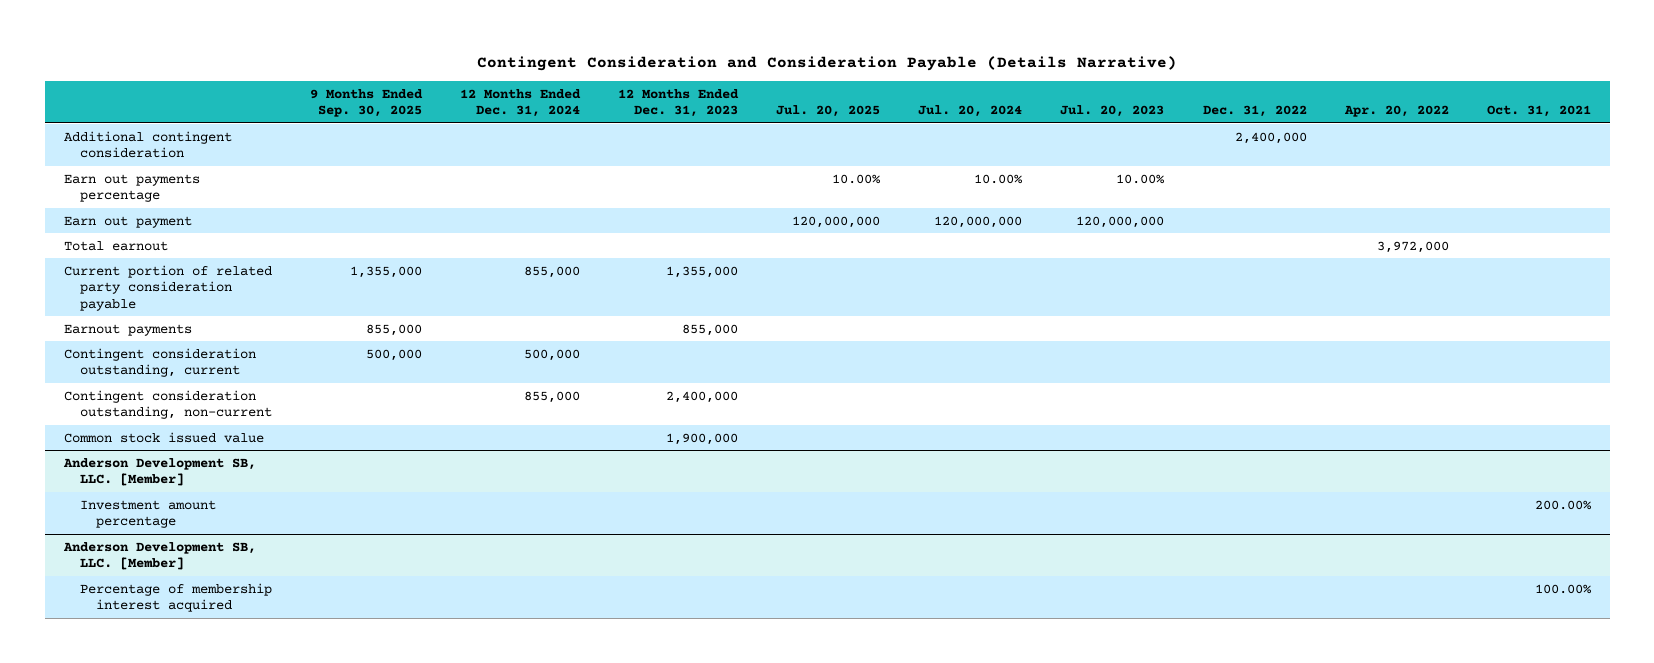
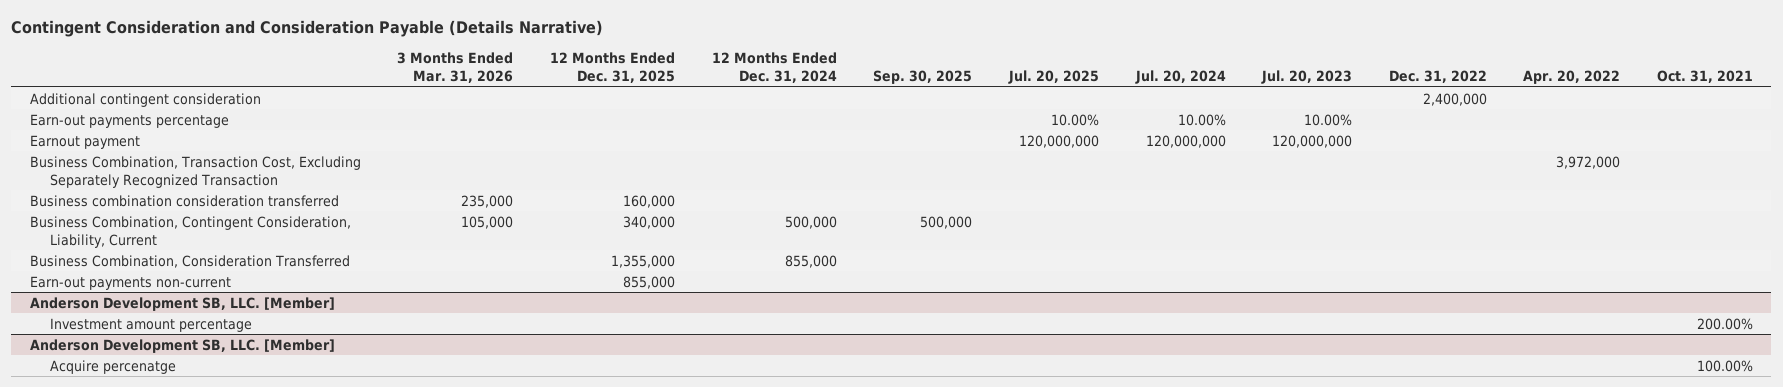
- | 9 Months Ended Sep. 30, 2025 | 12 Months Ended Dec. 31, 2024 | 12 Months Ended Dec. 31, 2023 | Jul. 20, 2025 | Jul. 20, 2024 | Jul. 20, 2023 | Dec. 31, 2022 | Apr. 20, 2022 | Oct. 31, 2021
+ | 3 Months Ended Mar. 31, 2026 | 12 Months Ended Dec. 31, 2025 | 12 Months Ended Dec. 31, 2024 | Sep. 30, 2025 | Jul. 20, 2025 | Jul. 20, 2024 | Jul. 20, 2023 | Dec. 31, 2022 | Apr. 20, 2022 | Oct. 31, 2021
- Earn out payments percentage | | | | 10.00% | 10.00% | 10.00% | | |
- Earn out payment | | | | 120,000,000 | 120,000,000 | 120,000,000 | | |
- Total earnout | | | | | | | | 3,972,000 |
- Current portion of related party consideration payable | 1,355,000 | 855,000 | 1,355,000 | | | | | |
- Earnout payments | 855,000 | | 855,000 | | | | | |
- Contingent consideration outstanding, current | 500,000 | 500,000 | | | | | | |
- Contingent consideration outstanding, non-current | | 855,000 | 2,400,000 | | | | | |
- Common stock issued value | | | 1,900,000 | | | | | |
+ Earn-out payments percentage | | | | | 10.00% | 10.00% | 10.00% | | |
+ Earnout payment | | | | | 120,000,000 | 120,000,000 | 120,000,000 | | |
+ Business Combination, Transaction Cost, Excluding Separately Recognized Transaction | | | | | | | | | 3,972,000 |
+ Business combination consideration transferred | 235,000 | 160,000 | | | | | | | |
+ Business Combination, Contingent Consideration, Liability, Current | 105,000 | 340,000 | 500,000 | 500,000 | | | | | |
+ Business Combination, Consideration Transferred | | 1,355,000 | 855,000 | | | | | | |
+ Earn-out payments non-current | | 855,000 | | | | | | | |
@ Anderson Development SB, LLC. [Member]
- Percentage of membership interest acquired | | | | | | | | | 100.00%
+ Acquire percenatge | | | | | | | | | | 100.00%

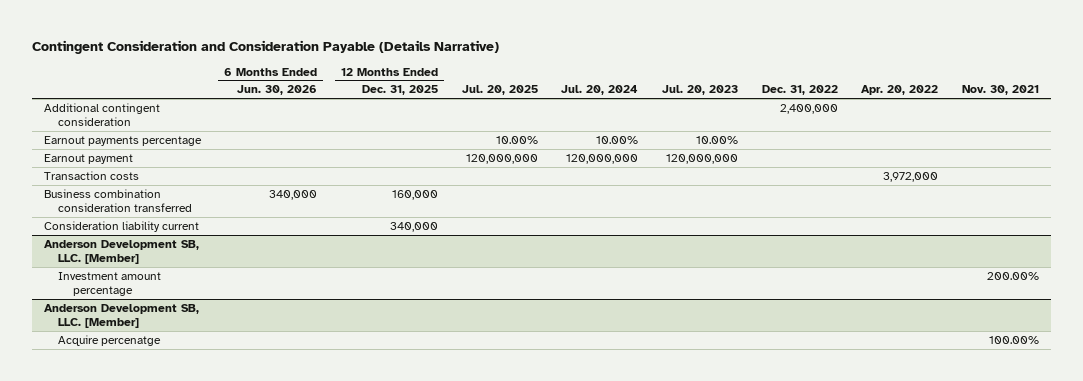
- | 3 Months Ended Mar. 31, 2026 | 12 Months Ended Dec. 31, 2025 | 12 Months Ended Dec. 31, 2024 | Sep. 30, 2025 | Jul. 20, 2025 | Jul. 20, 2024 | Jul. 20, 2023 | Dec. 31, 2022 | Apr. 20, 2022 | Oct. 31, 2021
+ | 6 Months Ended Jun. 30, 2026 | 12 Months Ended Dec. 31, 2025 | Jul. 20, 2025 | Jul. 20, 2024 | Jul. 20, 2023 | Dec. 31, 2022 | Apr. 20, 2022 | Nov. 30, 2021
- Earn-out payments percentage | | | | | 10.00% | 10.00% | 10.00% | | |
+ Earnout payments percentage | | | 10.00% | 10.00% | 10.00% | | |
- Business Combination, Transaction Cost, Excluding Separately Recognized Transaction | | | | | | | | | 3,972,000 |
+ Transaction costs | | | | | | | 3,972,000 |
- Business Combination, Contingent Consideration, Liability, Current | 105,000 | 340,000 | 500,000 | 500,000 | | | | | |
- Business Combination, Consideration Transferred | | 1,355,000 | 855,000 | | | | | | |
- Earn-out payments non-current | | 855,000 | | | | | | | |
+ Consideration liability current | | 340,000 | | | | | |

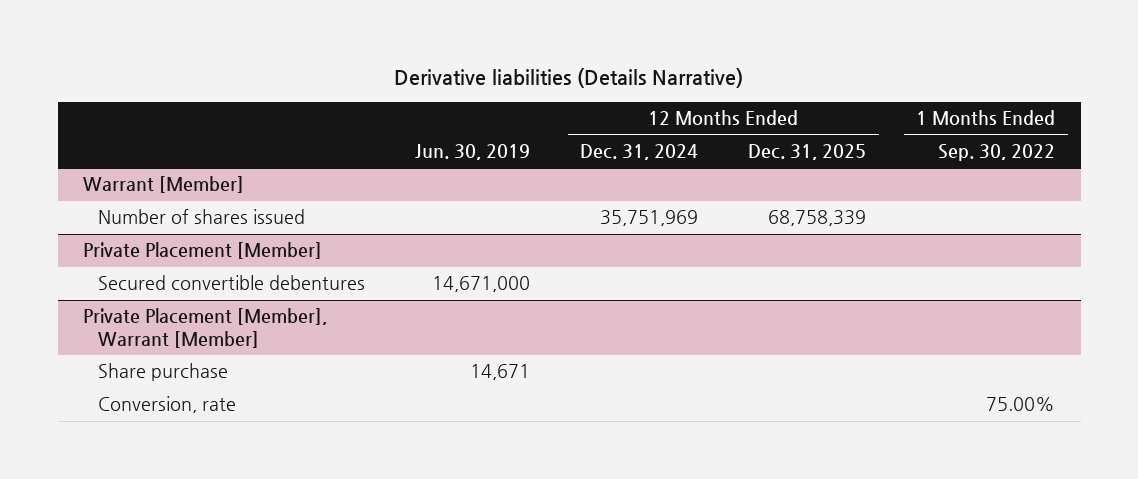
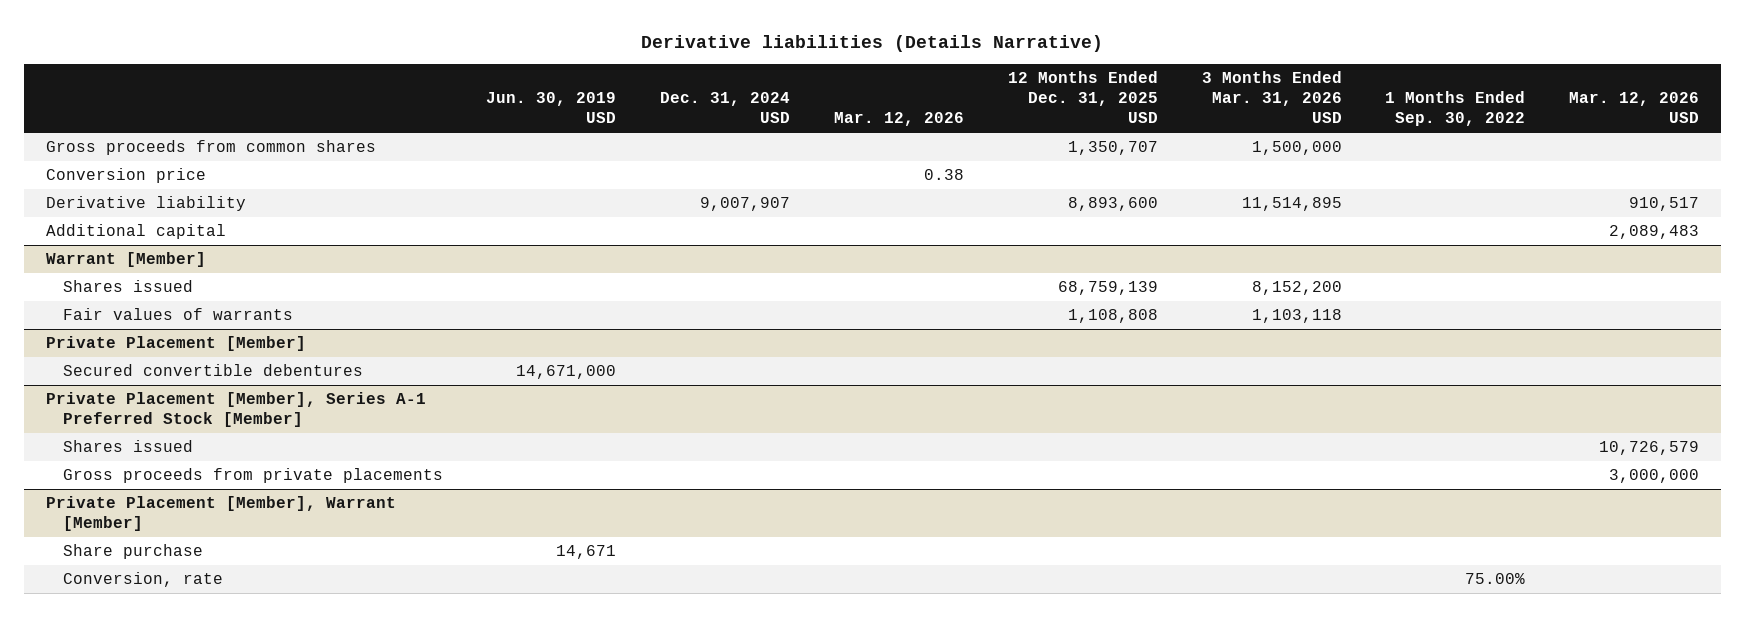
- | Jun. 30, 2019 | 12 Months Ended Dec. 31, 2024 | 12 Months Ended Dec. 31, 2025 | 1 Months Ended Sep. 30, 2022
+ | Jun. 30, 2019 USD | Dec. 31, 2024 USD | Mar. 12, 2026 | 12 Months Ended Dec. 31, 2025 USD | 3 Months Ended Mar. 31, 2026 USD | 1 Months Ended Sep. 30, 2022 | Mar. 12, 2026 USD
+ Gross proceeds from common shares | | | | 1,350,707 | 1,500,000 | |
+ Conversion price | | | 0.38 | | | |
+ Derivative liability | | 9,007,907 | | 8,893,600 | 11,514,895 | | 910,517
+ Additional capital | | | | | | | 2,089,483
@ Warrant [Member]
- Number of shares issued | | 35,751,969 | 68,758,339 |
+ Shares issued | | | | 68,759,139 | 8,152,200 | |
+ Fair values of warrants | | | | 1,108,808 | 1,103,118 | |
+ Private Placement [Member], Series A-1 Preferred Stock [Member]
+ Shares issued | | | | | | | 10,726,579
+ Gross proceeds from private placements | | | | | | | 3,000,000

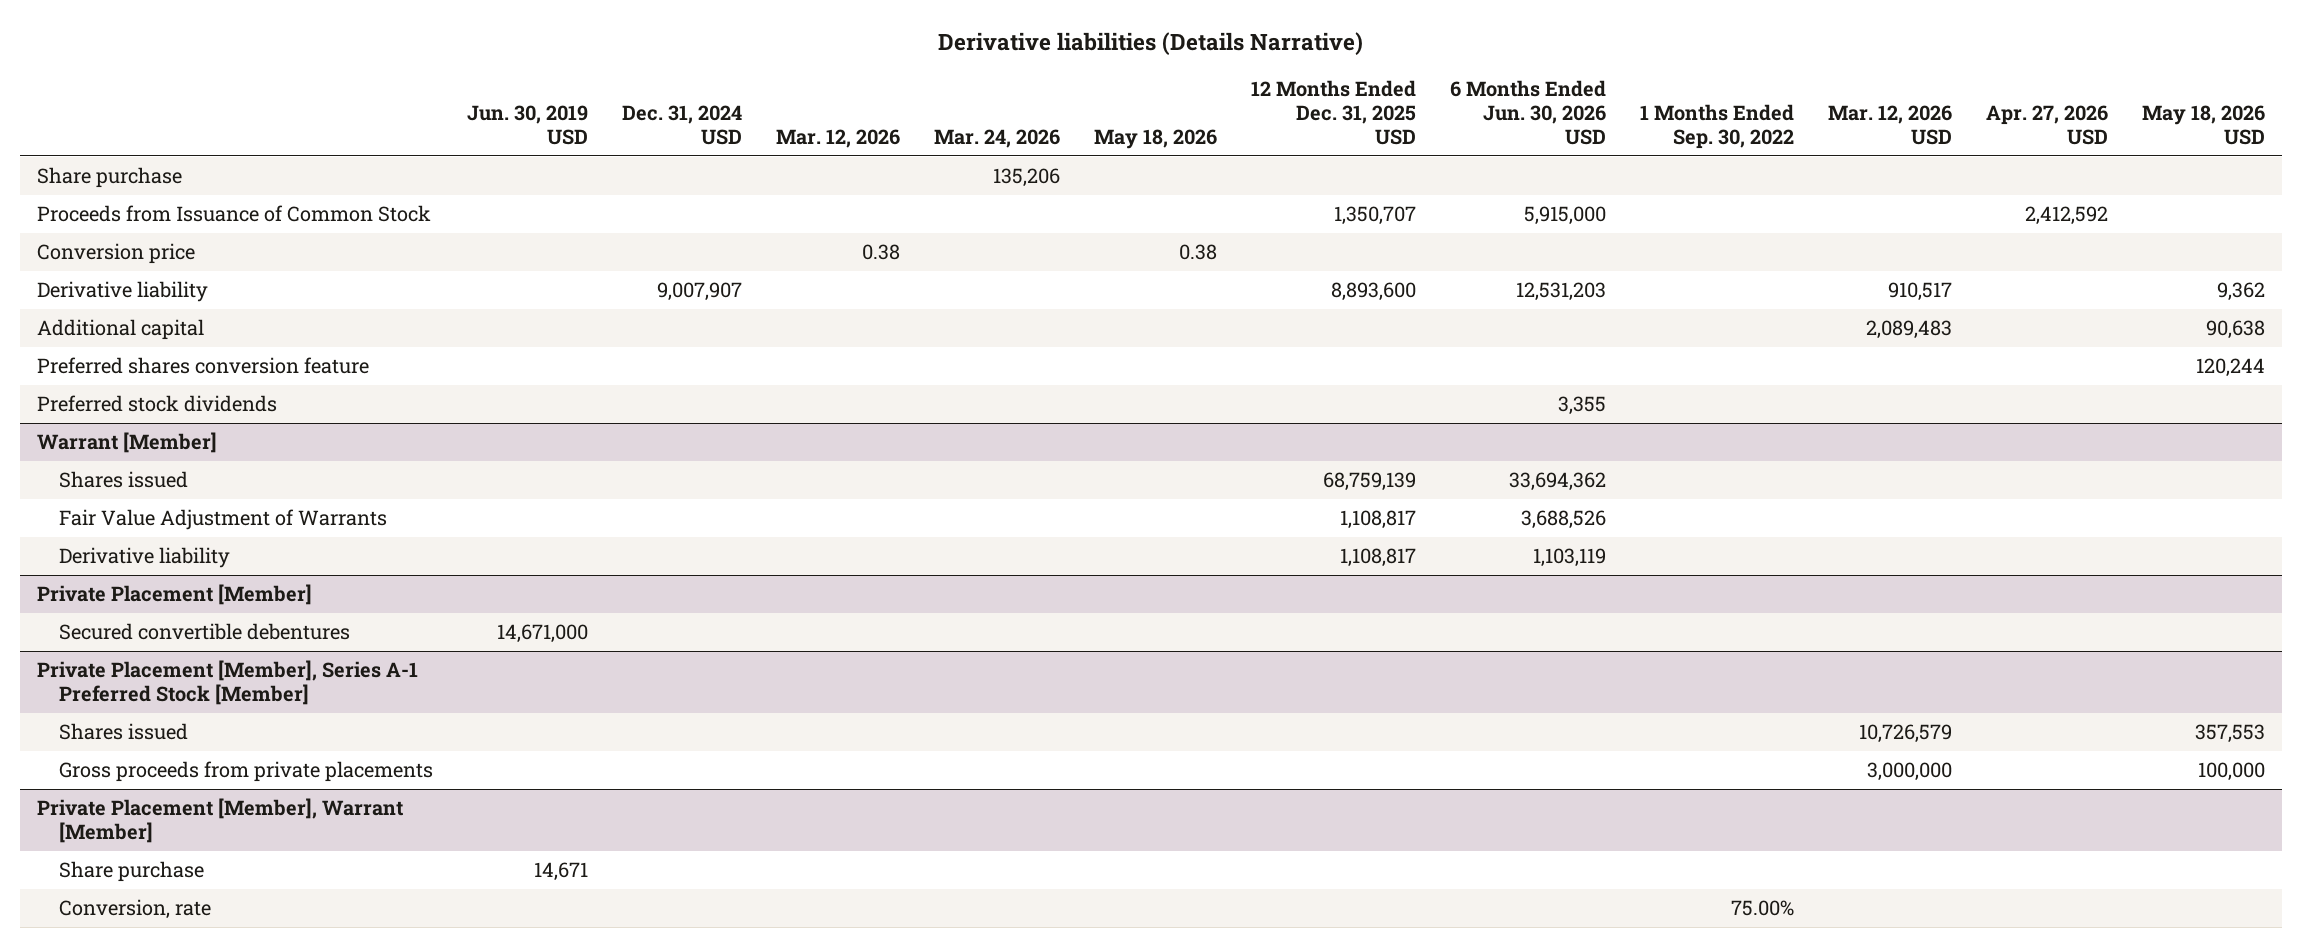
- | Jun. 30, 2019 USD | Dec. 31, 2024 USD | Mar. 12, 2026 | 12 Months Ended Dec. 31, 2025 USD | 3 Months Ended Mar. 31, 2026 USD | 1 Months Ended Sep. 30, 2022 | Mar. 12, 2026 USD
+ | Jun. 30, 2019 USD | Dec. 31, 2024 USD | Mar. 12, 2026 | Mar. 24, 2026 | May 18, 2026 | 12 Months Ended Dec. 31, 2025 USD | 6 Months Ended Jun. 30, 2026 USD | 1 Months Ended Sep. 30, 2022 | Mar. 12, 2026 USD | Apr. 27, 2026 USD | May 18, 2026 USD
- Gross proceeds from common shares | | | | 1,350,707 | 1,500,000 | |
+ Share purchase | | | | 135,206 | | | | | | |
+ Proceeds from Issuance of Common Stock | | | | | | 1,350,707 | 5,915,000 | | | 2,412,592 |
+ Preferred shares conversion feature | | | | | | | | | | | 120,244
+ Preferred stock dividends | | | | | | | 3,355 | | | |
@ Warrant [Member]
- Fair values of warrants | | | | 1,108,808 | 1,103,118 | |
+ Fair Value Adjustment of Warrants | | | | | | 1,108,817 | 3,688,526 | | | |
+ Derivative liability | | | | | | 1,108,817 | 1,103,119 | | | |

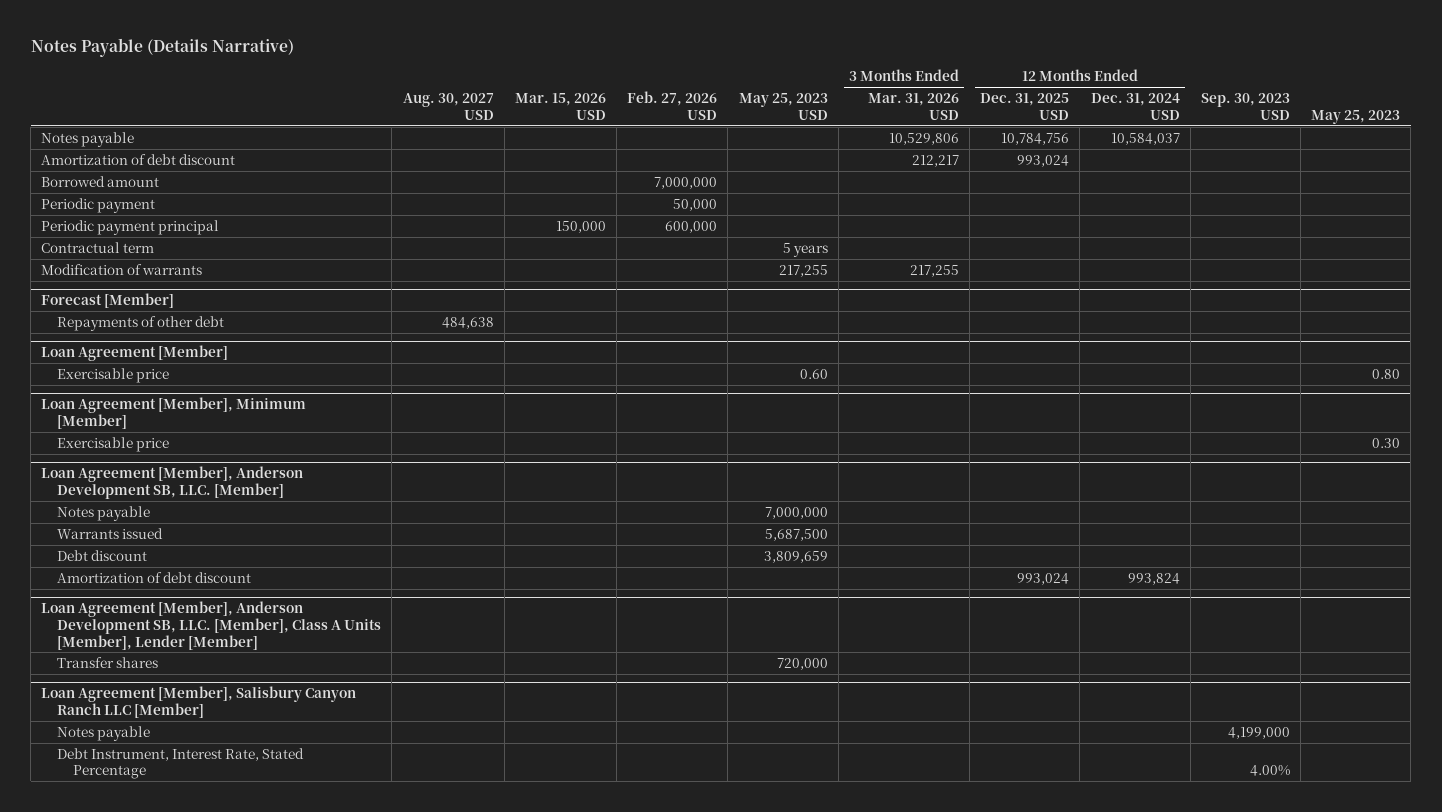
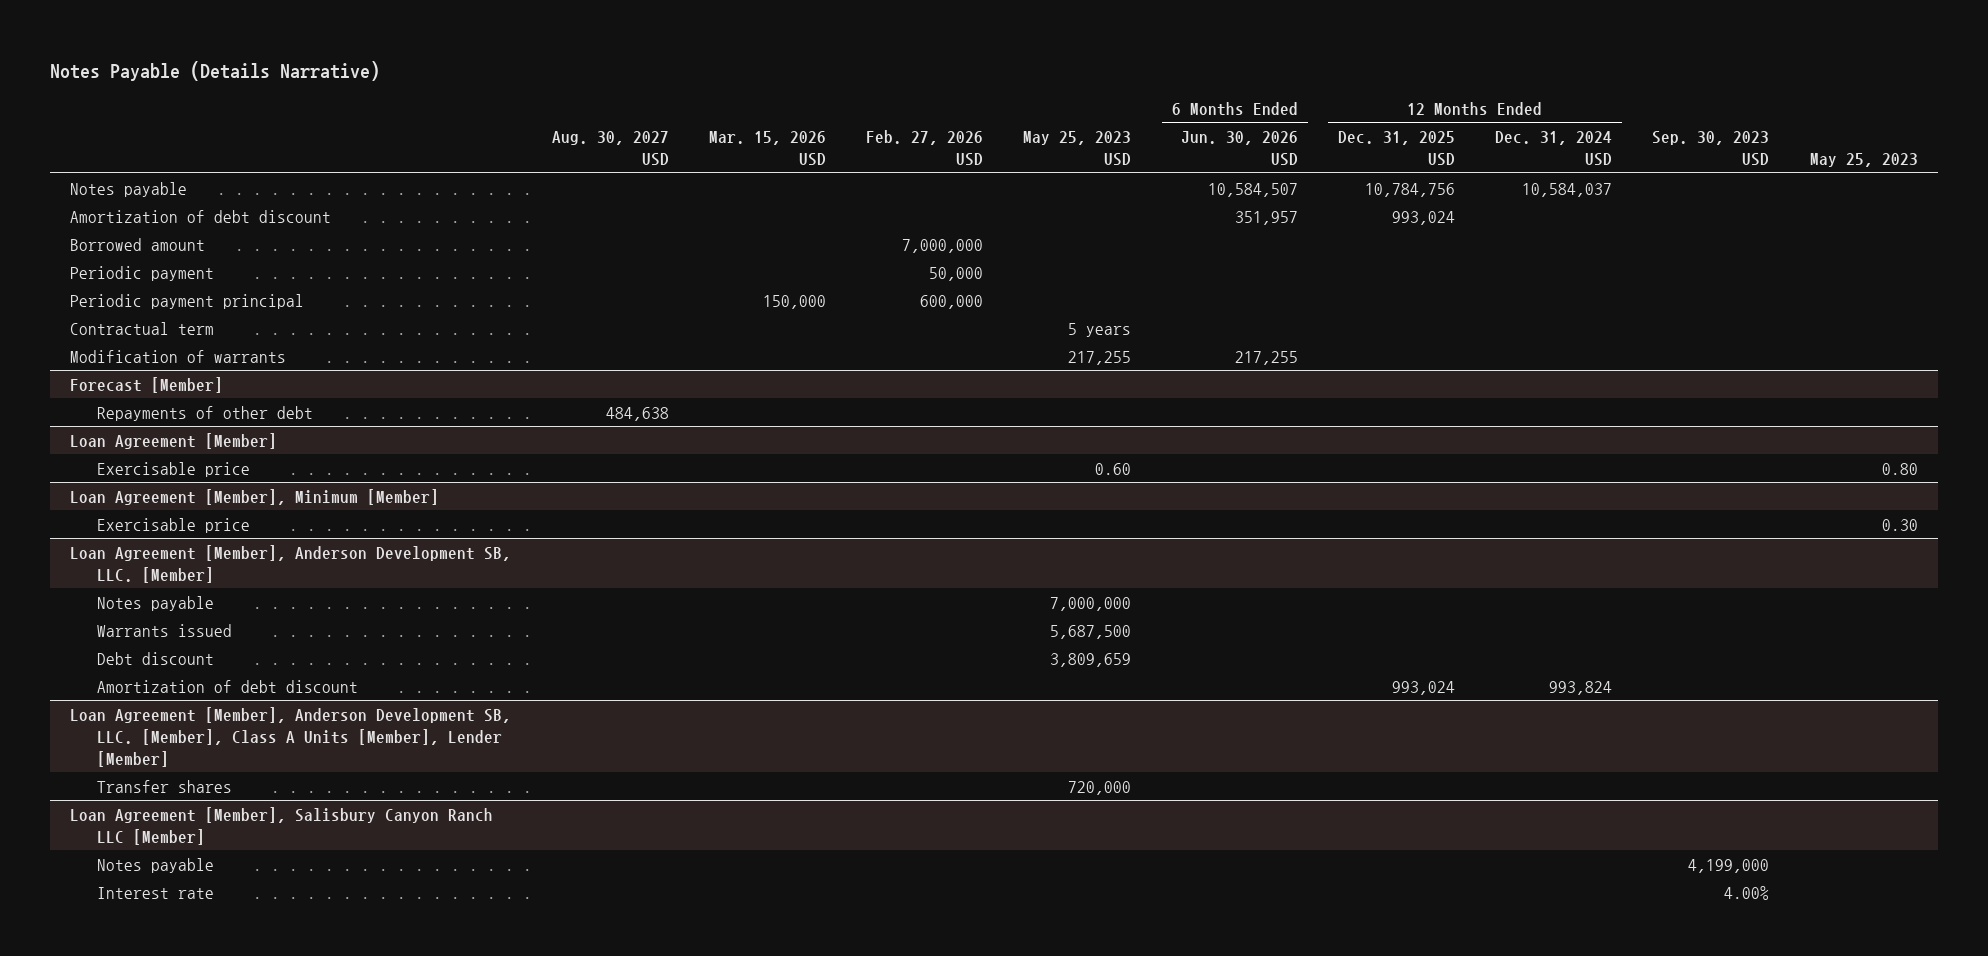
- | Aug. 30, 2027 USD | Mar. 15, 2026 USD | Feb. 27, 2026 USD | May 25, 2023 USD | 3 Months Ended Mar. 31, 2026 USD | 12 Months Ended Dec. 31, 2025 USD | 12 Months Ended Dec. 31, 2024 USD | Sep. 30, 2023 USD | May 25, 2023
+ | Aug. 30, 2027 USD | Mar. 15, 2026 USD | Feb. 27, 2026 USD | May 25, 2023 USD | 6 Months Ended Jun. 30, 2026 USD | 12 Months Ended Dec. 31, 2025 USD | 12 Months Ended Dec. 31, 2024 USD | Sep. 30, 2023 USD | May 25, 2023
@ Loan Agreement [Member], Salisbury Canyon Ranch LLC [Member]
- Debt Instrument, Interest Rate, Stated Percentage | | | | | | | | 4.00% |
+ Interest rate | | | | | | | | 4.00% |

